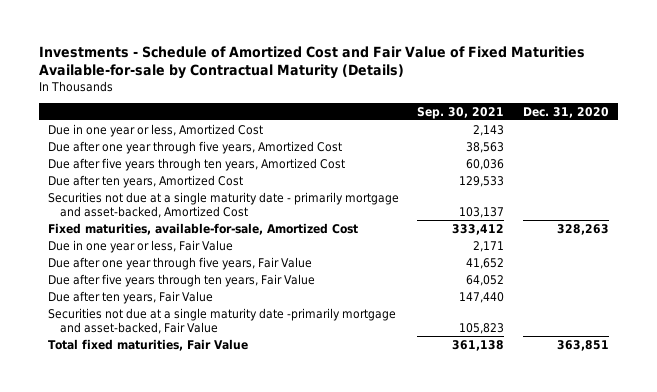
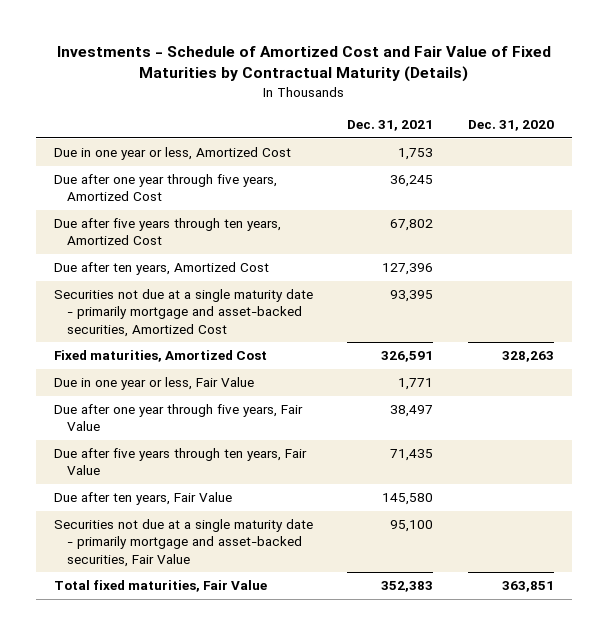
- Investments - Schedule of Amortized Cost and Fair Value of Fixed Maturities Available-for-sale by Contractual Maturity (Details)
+ Investments - Schedule of Amortized Cost and Fair Value of Fixed Maturities by Contractual Maturity (Details)
- | Sep. 30, 2021 | Dec. 31, 2020
+ | Dec. 31, 2021 | Dec. 31, 2020
- Securities not due at a single maturity date - primarily mortgage and asset-backed, Amortized Cost | 103,137 |
- Fixed maturities, available-for-sale, Amortized Cost | 333,412 | 328,263
+ Securities not due at a single maturity date - primarily mortgage and asset-backed securities, Amortized Cost | 93,395 |
+ Fixed maturities, Amortized Cost | 326,591 | 328,263
- Securities not due at a single maturity date -primarily mortgage and asset-backed, Fair Value | 105,823 |
+ Securities not due at a single maturity date - primarily mortgage and asset-backed securities, Fair Value | 95,100 |

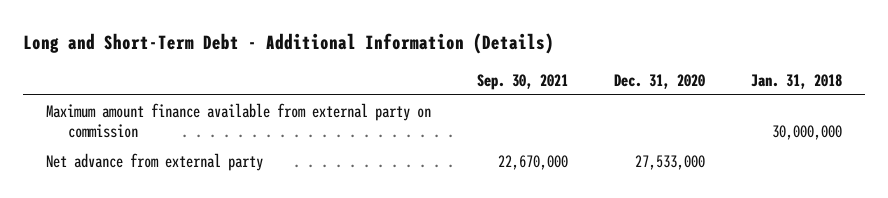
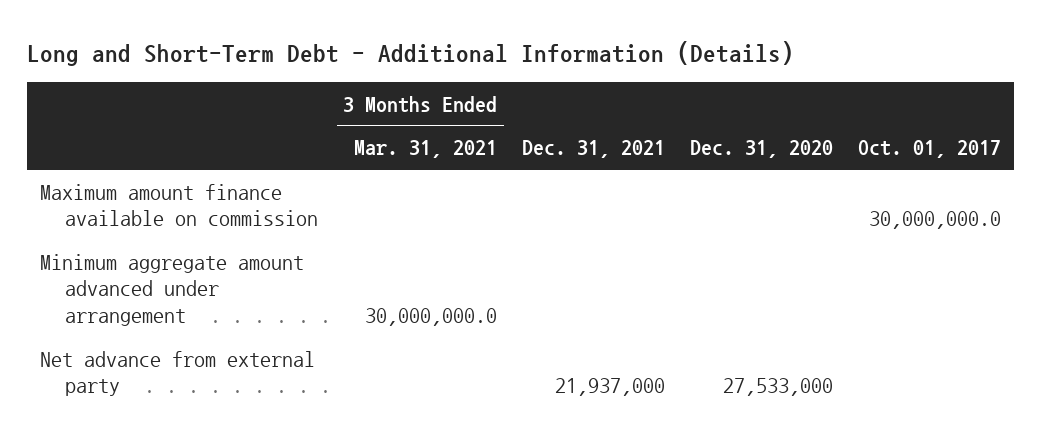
- | Sep. 30, 2021 | Dec. 31, 2020 | Jan. 31, 2018
+ | 3 Months Ended Mar. 31, 2021 | Dec. 31, 2021 | Dec. 31, 2020 | Oct. 01, 2017
- Maximum amount finance available from external party on commission | | | 30,000,000
+ Maximum amount finance available on commission | | | | 30,000,000.0
+ Minimum aggregate amount advanced under arrangement | 30,000,000.0 | | |

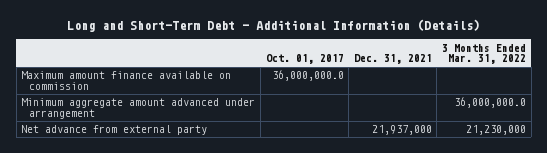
- | 3 Months Ended Mar. 31, 2021 | Dec. 31, 2021 | Dec. 31, 2020 | Oct. 01, 2017
+ | Oct. 01, 2017 | Dec. 31, 2021 | 3 Months Ended Mar. 31, 2022
- Maximum amount finance available on commission | | | | 30,000,000.0
+ Maximum amount finance available on commission | 36,000,000.0 | |

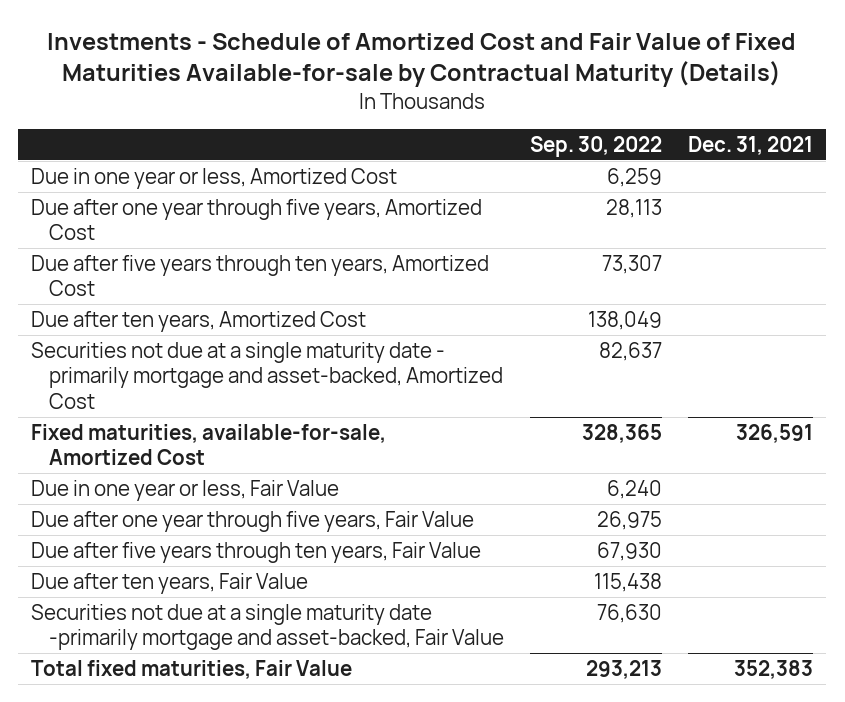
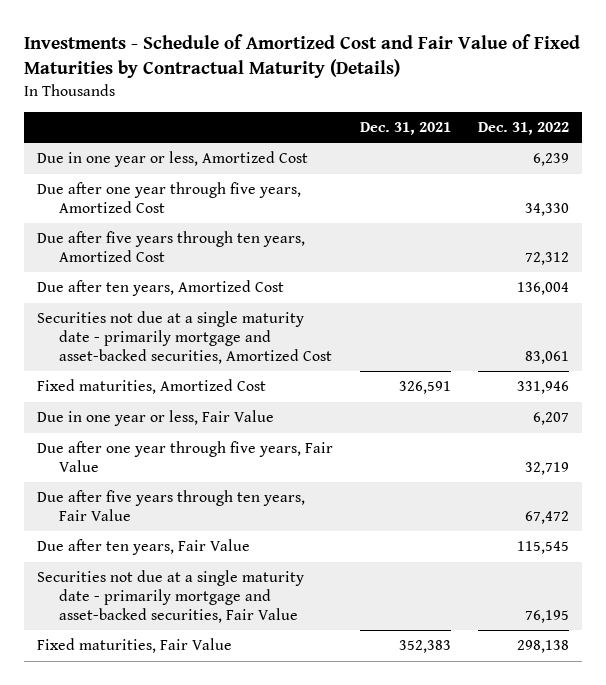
- Investments - Schedule of Amortized Cost and Fair Value of Fixed Maturities Available-for-sale by Contractual Maturity (Details)
+ Investments - Schedule of Amortized Cost and Fair Value of Fixed Maturities by Contractual Maturity (Details)
- | Sep. 30, 2022 | Dec. 31, 2021
+ | Dec. 31, 2021 | Dec. 31, 2022
- Securities not due at a single maturity date - primarily mortgage and asset-backed, Amortized Cost | 82,637 |
- Fixed maturities, available-for-sale, Amortized Cost | 328,365 | 326,591
+ Securities not due at a single maturity date - primarily mortgage and asset-backed securities, Amortized Cost | | 83,061
+ Fixed maturities, Amortized Cost | 326,591 | 331,946
- Securities not due at a single maturity date -primarily mortgage and asset-backed, Fair Value | 76,630 |
- Total fixed maturities, Fair Value | 293,213 | 352,383
+ Securities not due at a single maturity date - primarily mortgage and asset-backed securities, Fair Value | | 76,195
+ Fixed maturities, Fair Value | 352,383 | 298,138

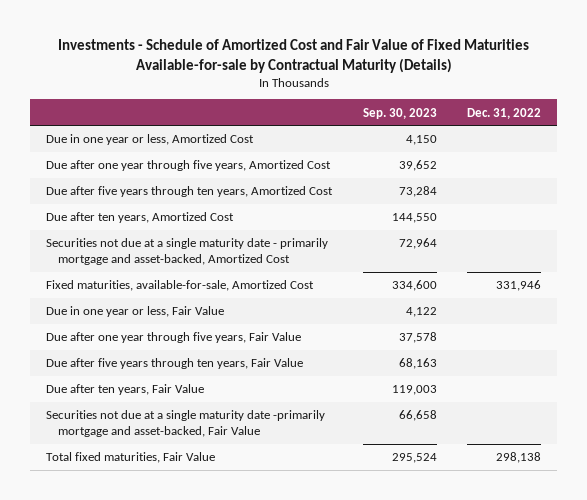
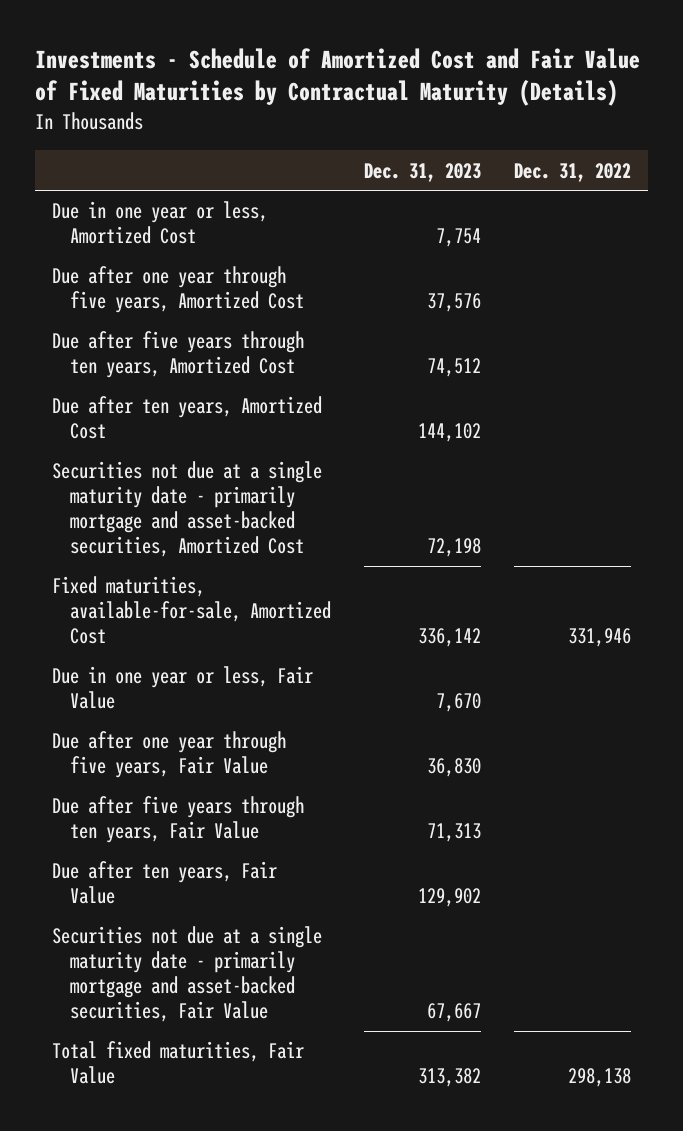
- Investments - Schedule of Amortized Cost and Fair Value of Fixed Maturities Available-for-sale by Contractual Maturity (Details)
+ Investments - Schedule of Amortized Cost and Fair Value of Fixed Maturities by Contractual Maturity (Details)
- | Sep. 30, 2023 | Dec. 31, 2022
+ | Dec. 31, 2023 | Dec. 31, 2022
- Securities not due at a single maturity date - primarily mortgage and asset-backed, Amortized Cost | 72,964 |
+ Securities not due at a single maturity date - primarily mortgage and asset-backed securities, Amortized Cost | 72,198 |
- Securities not due at a single maturity date -primarily mortgage and asset-backed, Fair Value | 66,658 |
+ Securities not due at a single maturity date - primarily mortgage and asset-backed securities, Fair Value | 67,667 |

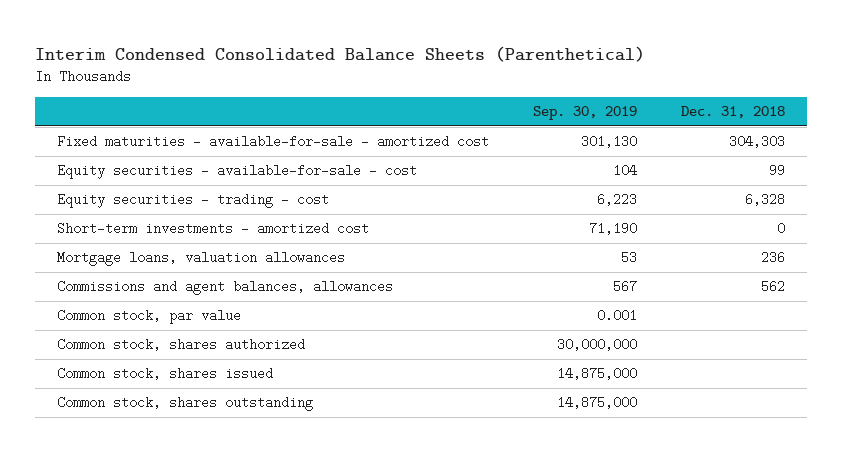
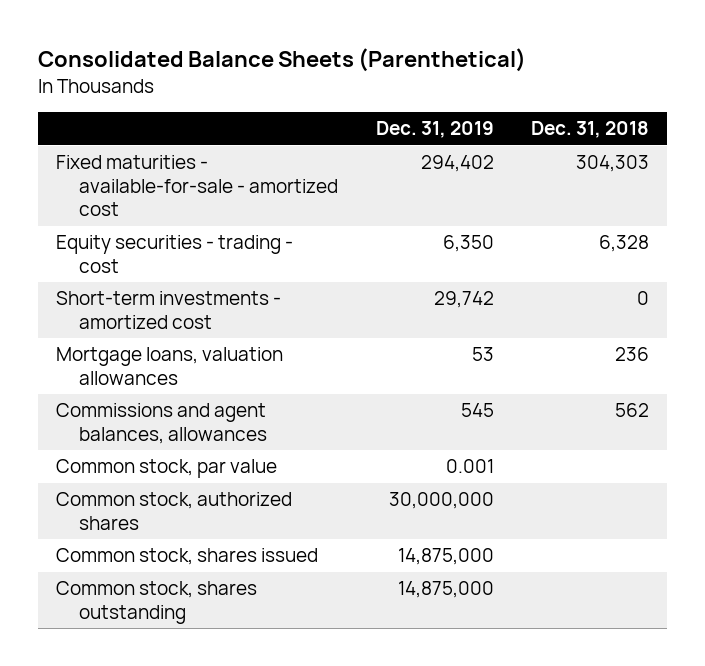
- Interim Condensed Consolidated Balance Sheets (Parenthetical)
+ Consolidated Balance Sheets (Parenthetical)
- | Sep. 30, 2019 | Dec. 31, 2018
+ | Dec. 31, 2019 | Dec. 31, 2018
- Equity securities - available-for-sale - cost | 104 | 99
- Common stock, shares authorized | 30,000,000 |
+ Common stock, authorized shares | 30,000,000 |

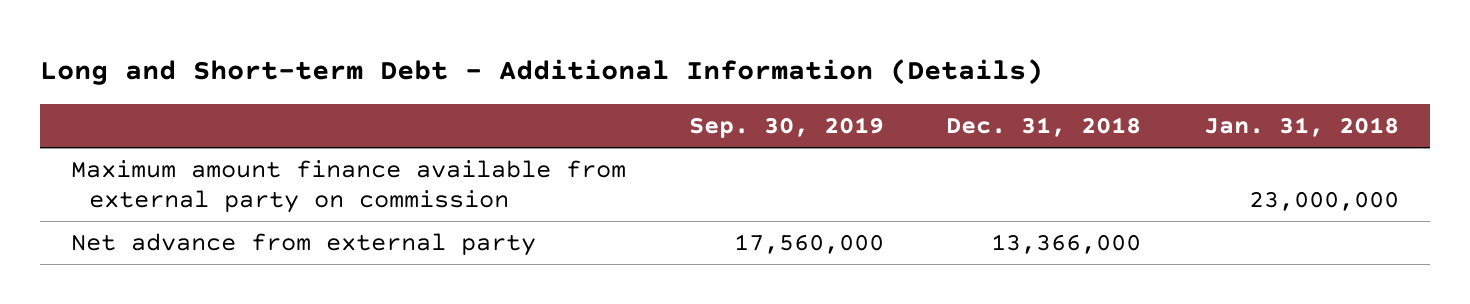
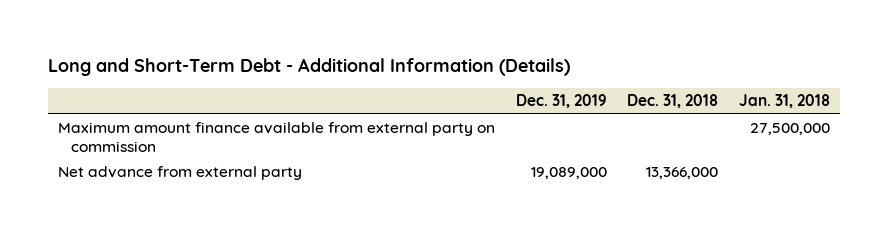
- Long and Short-term Debt - Additional Information (Details)
+ Long and Short-Term Debt - Additional Information (Details)
- | Sep. 30, 2019 | Dec. 31, 2018 | Jan. 31, 2018
+ | Dec. 31, 2019 | Dec. 31, 2018 | Jan. 31, 2018
- Maximum amount finance available from external party on commission | | | 23,000,000
+ Maximum amount finance available from external party on commission | | | 27,500,000

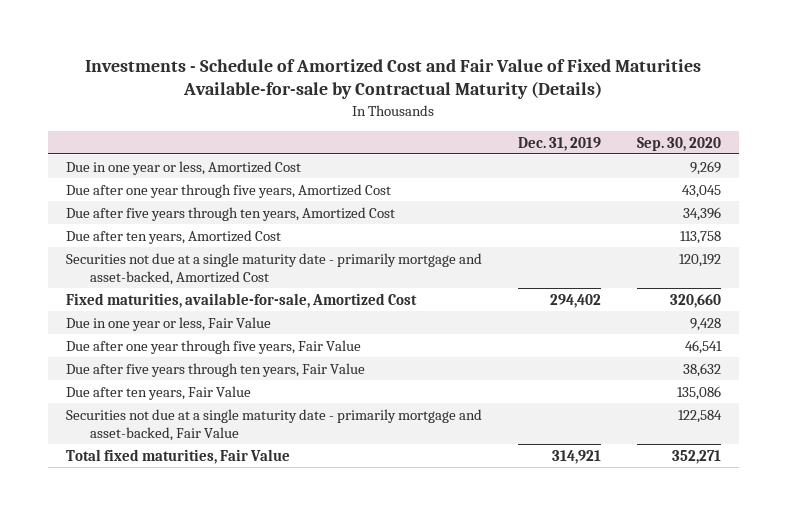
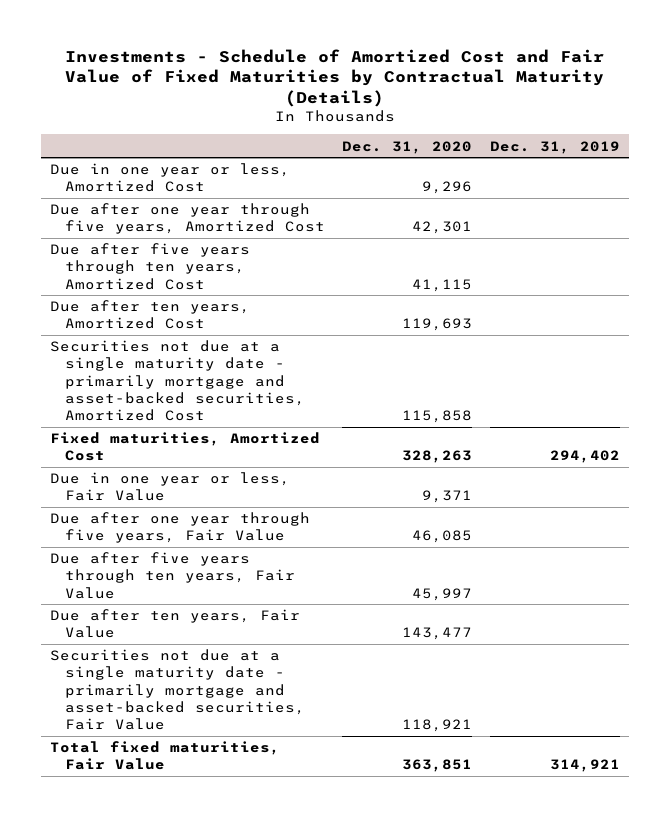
- Investments - Schedule of Amortized Cost and Fair Value of Fixed Maturities Available-for-sale by Contractual Maturity (Details)
+ Investments - Schedule of Amortized Cost and Fair Value of Fixed Maturities by Contractual Maturity (Details)
- | Dec. 31, 2019 | Sep. 30, 2020
+ | Dec. 31, 2020 | Dec. 31, 2019
- Securities not due at a single maturity date - primarily mortgage and asset-backed, Amortized Cost | | 120,192
- Fixed maturities, available-for-sale, Amortized Cost | 294,402 | 320,660
+ Securities not due at a single maturity date - primarily mortgage and asset-backed securities, Amortized Cost | 115,858 |
+ Fixed maturities, Amortized Cost | 328,263 | 294,402
- Securities not due at a single maturity date - primarily mortgage and asset-backed, Fair Value | | 122,584
+ Securities not due at a single maturity date - primarily mortgage and asset-backed securities, Fair Value | 118,921 |

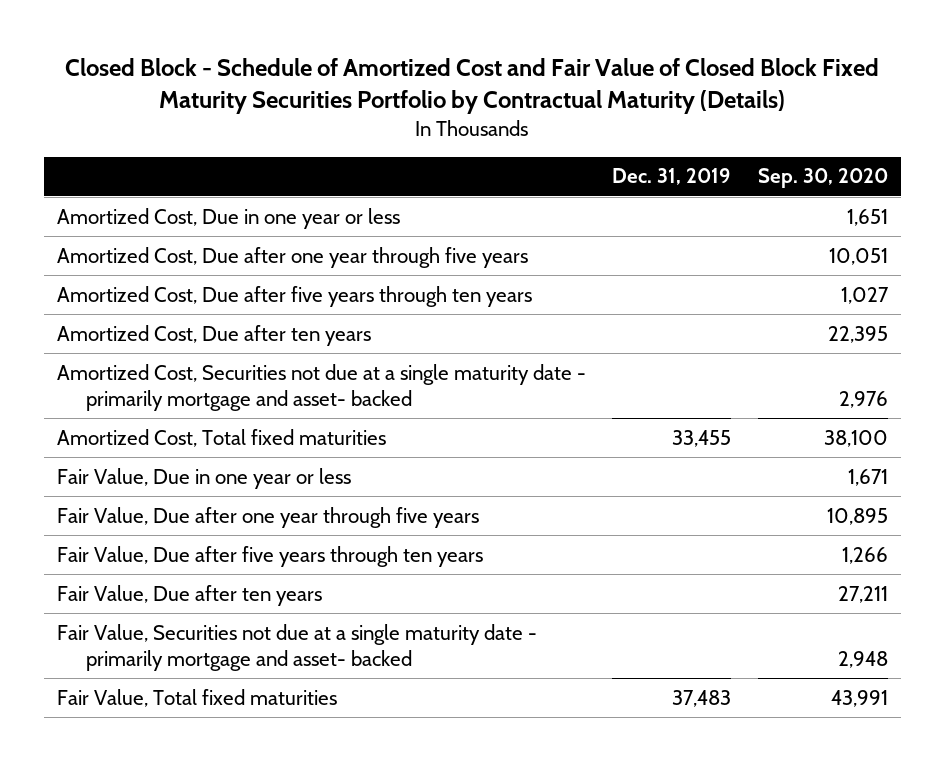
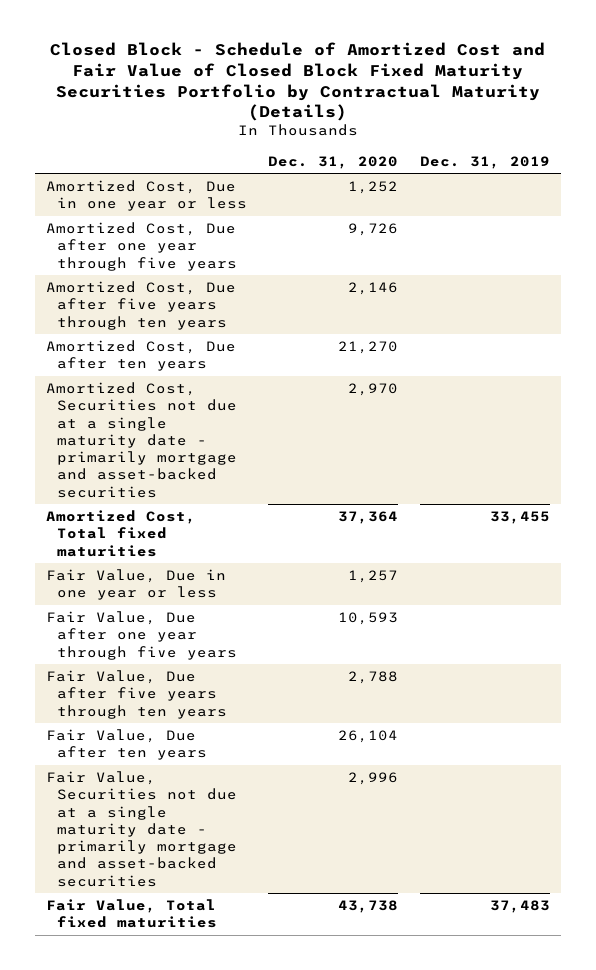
- | Dec. 31, 2019 | Sep. 30, 2020
+ | Dec. 31, 2020 | Dec. 31, 2019
- Amortized Cost, Securities not due at a single maturity date - primarily mortgage and asset- backed | | 2,976
+ Amortized Cost, Securities not due at a single maturity date - primarily mortgage and asset-backed securities | 2,970 |
- Fair Value, Securities not due at a single maturity date - primarily mortgage and asset- backed | | 2,948
+ Fair Value, Securities not due at a single maturity date - primarily mortgage and asset-backed securities | 2,996 |

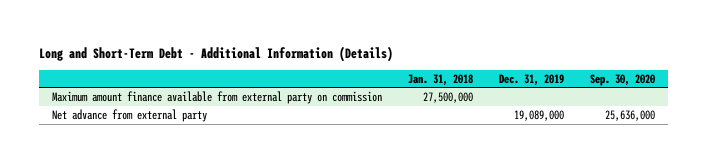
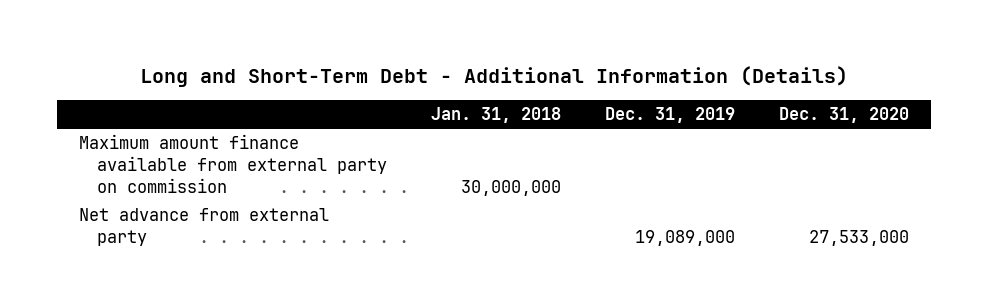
- | Jan. 31, 2018 | Dec. 31, 2019 | Sep. 30, 2020
+ | Jan. 31, 2018 | Dec. 31, 2019 | Dec. 31, 2020
- Maximum amount finance available from external party on commission | 27,500,000 | |
+ Maximum amount finance available from external party on commission | 30,000,000 | |

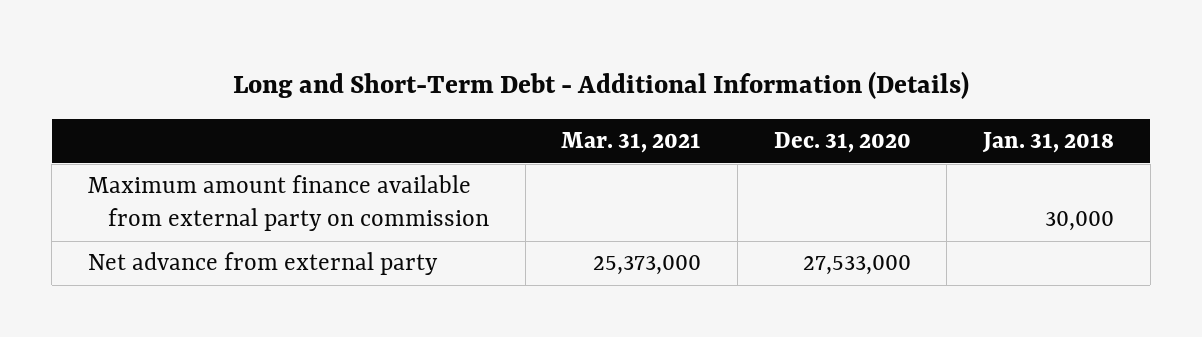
- | Jan. 31, 2018 | Dec. 31, 2019 | Dec. 31, 2020
+ | Mar. 31, 2021 | Dec. 31, 2020 | Jan. 31, 2018
- Maximum amount finance available from external party on commission | 30,000,000 | |
+ Maximum amount finance available from external party on commission | | | 30,000

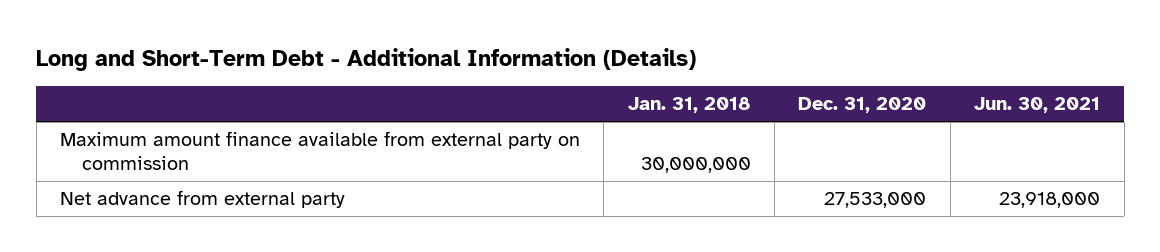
- | Mar. 31, 2021 | Dec. 31, 2020 | Jan. 31, 2018
+ | Jan. 31, 2018 | Dec. 31, 2020 | Jun. 30, 2021
- Maximum amount finance available from external party on commission | | | 30,000
+ Maximum amount finance available from external party on commission | 30,000,000 | |

